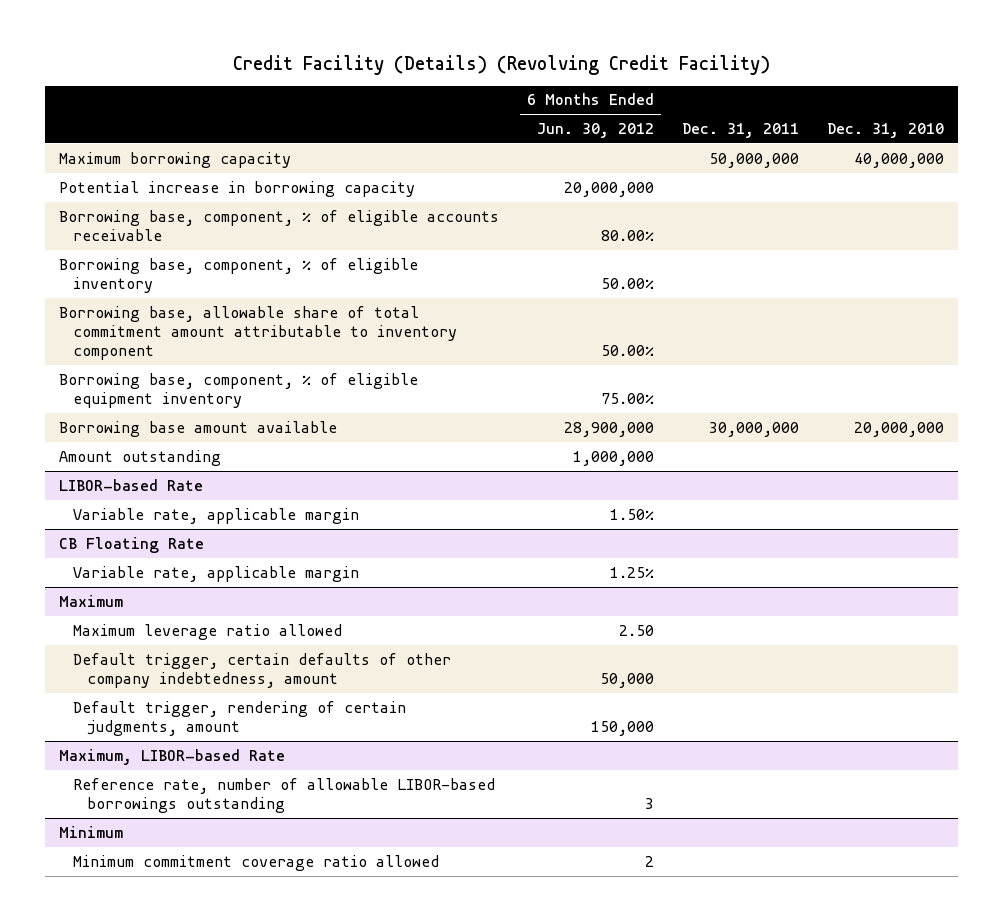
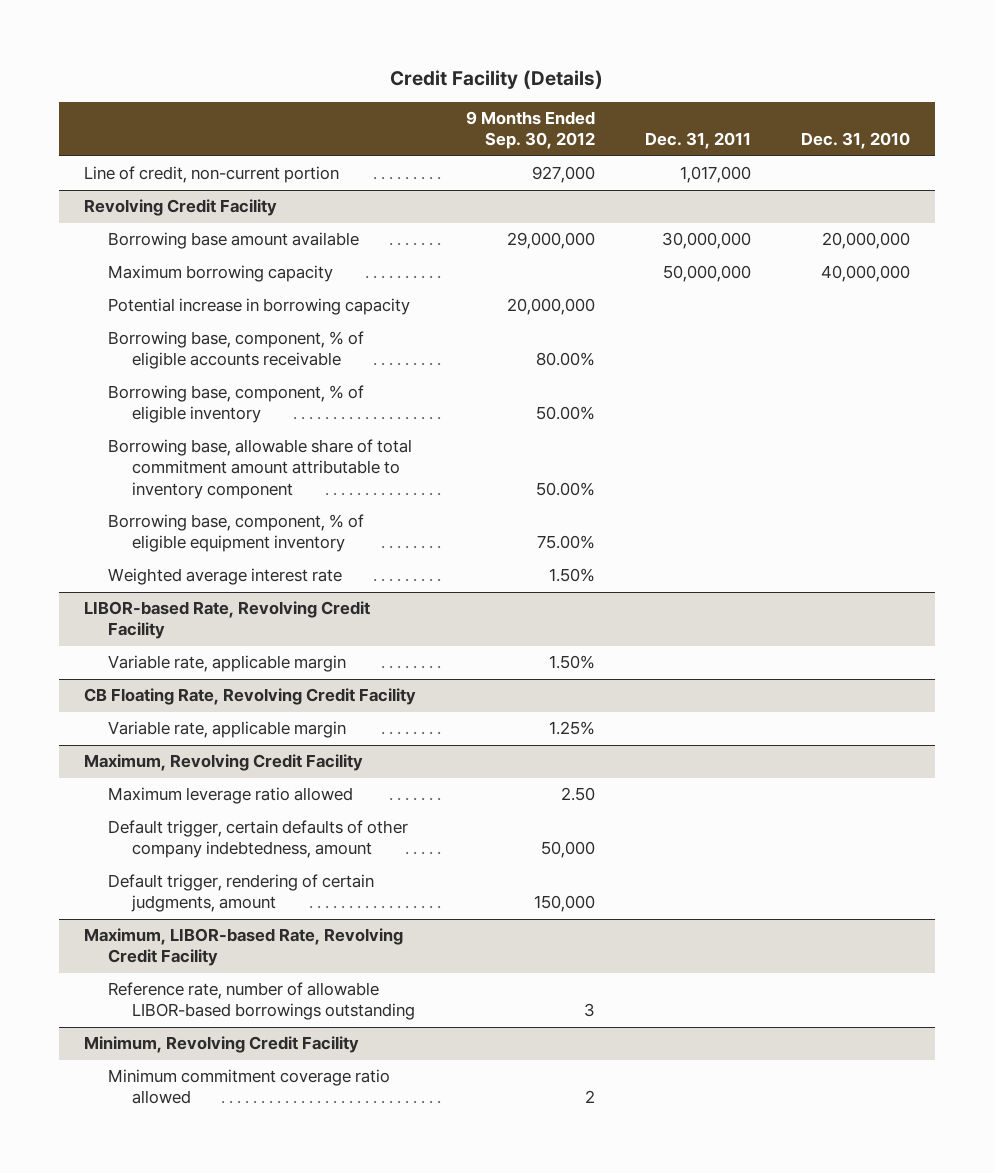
- Credit Facility (Details) (Revolving Credit Facility)
+ Credit Facility (Details)
- | 6 Months Ended Jun. 30, 2012 | Dec. 31, 2011 | Dec. 31, 2010
+ | 9 Months Ended Sep. 30, 2012 | Dec. 31, 2011 | Dec. 31, 2010
- Maximum borrowing capacity | | 50,000,000 | 40,000,000
- Potential increase in borrowing capacity | 20,000,000 | |
- Borrowing base, component, % of eligible accounts receivable | 80.00% | |
- Borrowing base, component, % of eligible inventory | 50.00% | |
- Borrowing base, allowable share of total commitment amount attributable to inventory component | 50.00% | |
- Borrowing base, component, % of eligible equipment inventory | 75.00% | |
- Borrowing base amount available | 28,900,000 | 30,000,000 | 20,000,000
- Amount outstanding | 1,000,000 | |
- LIBOR-based Rate
+ Line of credit, non-current portion | 927,000 | 1,017,000 |
+ Revolving Credit Facility
+ Borrowing base amount available | 29,000,000 | 30,000,000 | 20,000,000
+ Maximum borrowing capacity | | 50,000,000 | 40,000,000
+ Potential increase in borrowing capacity | 20,000,000 | |
+ Borrowing base, component, % of eligible accounts receivable | 80.00% | |
+ Borrowing base, component, % of eligible inventory | 50.00% | |
+ Borrowing base, allowable share of total commitment amount attributable to inventory component | 50.00% | |
+ Borrowing base, component, % of eligible equipment inventory | 75.00% | |
+ Weighted average interest rate | 1.50% | |
+ LIBOR-based Rate, Revolving Credit Facility
- CB Floating Rate
+ CB Floating Rate, Revolving Credit Facility
- Maximum
+ Maximum, Revolving Credit Facility
- Maximum, LIBOR-based Rate
+ Maximum, LIBOR-based Rate, Revolving Credit Facility
- Minimum
+ Minimum, Revolving Credit Facility

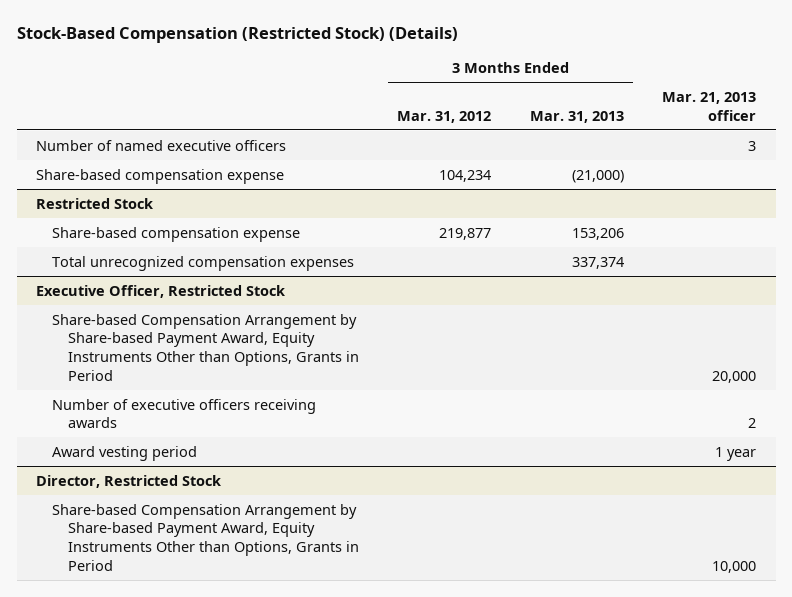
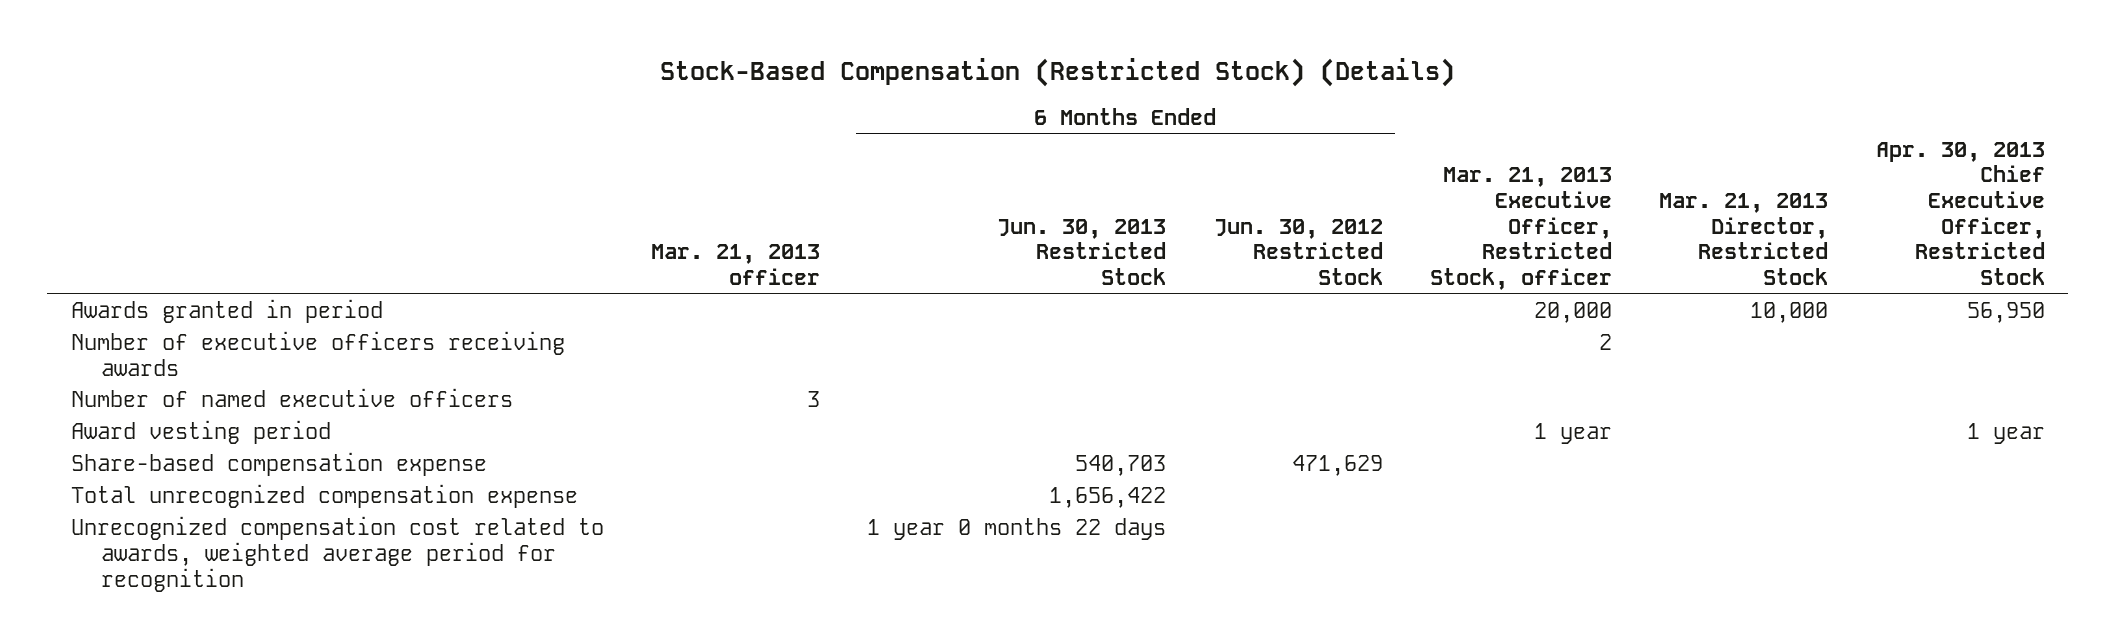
- | 3 Months Ended Mar. 31, 2012 | 3 Months Ended Mar. 31, 2013 | Mar. 21, 2013 officer
+ | Mar. 21, 2013 officer | 6 Months Ended Jun. 30, 2013 Restricted Stock | 6 Months Ended Jun. 30, 2012 Restricted Stock | Mar. 21, 2013 Executive Officer, Restricted Stock, officer | Mar. 21, 2013 Director, Restricted Stock | Apr. 30, 2013 Chief Executive Officer, Restricted Stock
+ Awards granted in period | | | | 20,000 | 10,000 | 56,950
+ Number of executive officers receiving awards | | | | 2 | |
+ Award vesting period | | | | 1 year | | 1 year
- Restricted Stock
- Share-based compensation expense | 219,877 | 153,206 |
- Total unrecognized compensation expenses | | 337,374 |
- Executive Officer, Restricted Stock
- Share-based Compensation Arrangement by Share-based Payment Award, Equity Instruments Other than Options, Grants in Period | | | 20,000
- Number of executive officers receiving awards | | | 2
- Award vesting period | | | 1 year
- Director, Restricted Stock
- Share-based Compensation Arrangement by Share-based Payment Award, Equity Instruments Other than Options, Grants in Period | | | 10,000
+ Total unrecognized compensation expense | | 1,656,422 | | | |
+ Unrecognized compensation cost related to awards, weighted average period for recognition | | 1 year 0 months 22 days | | | |

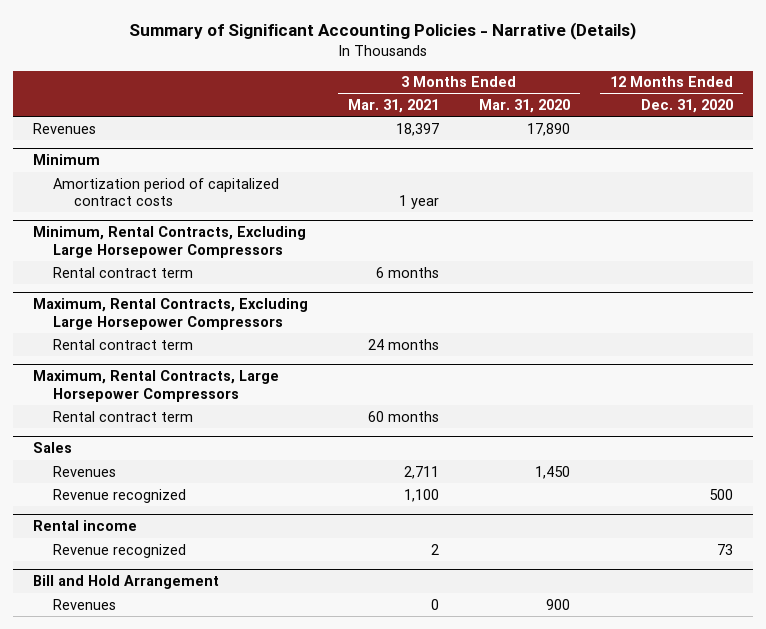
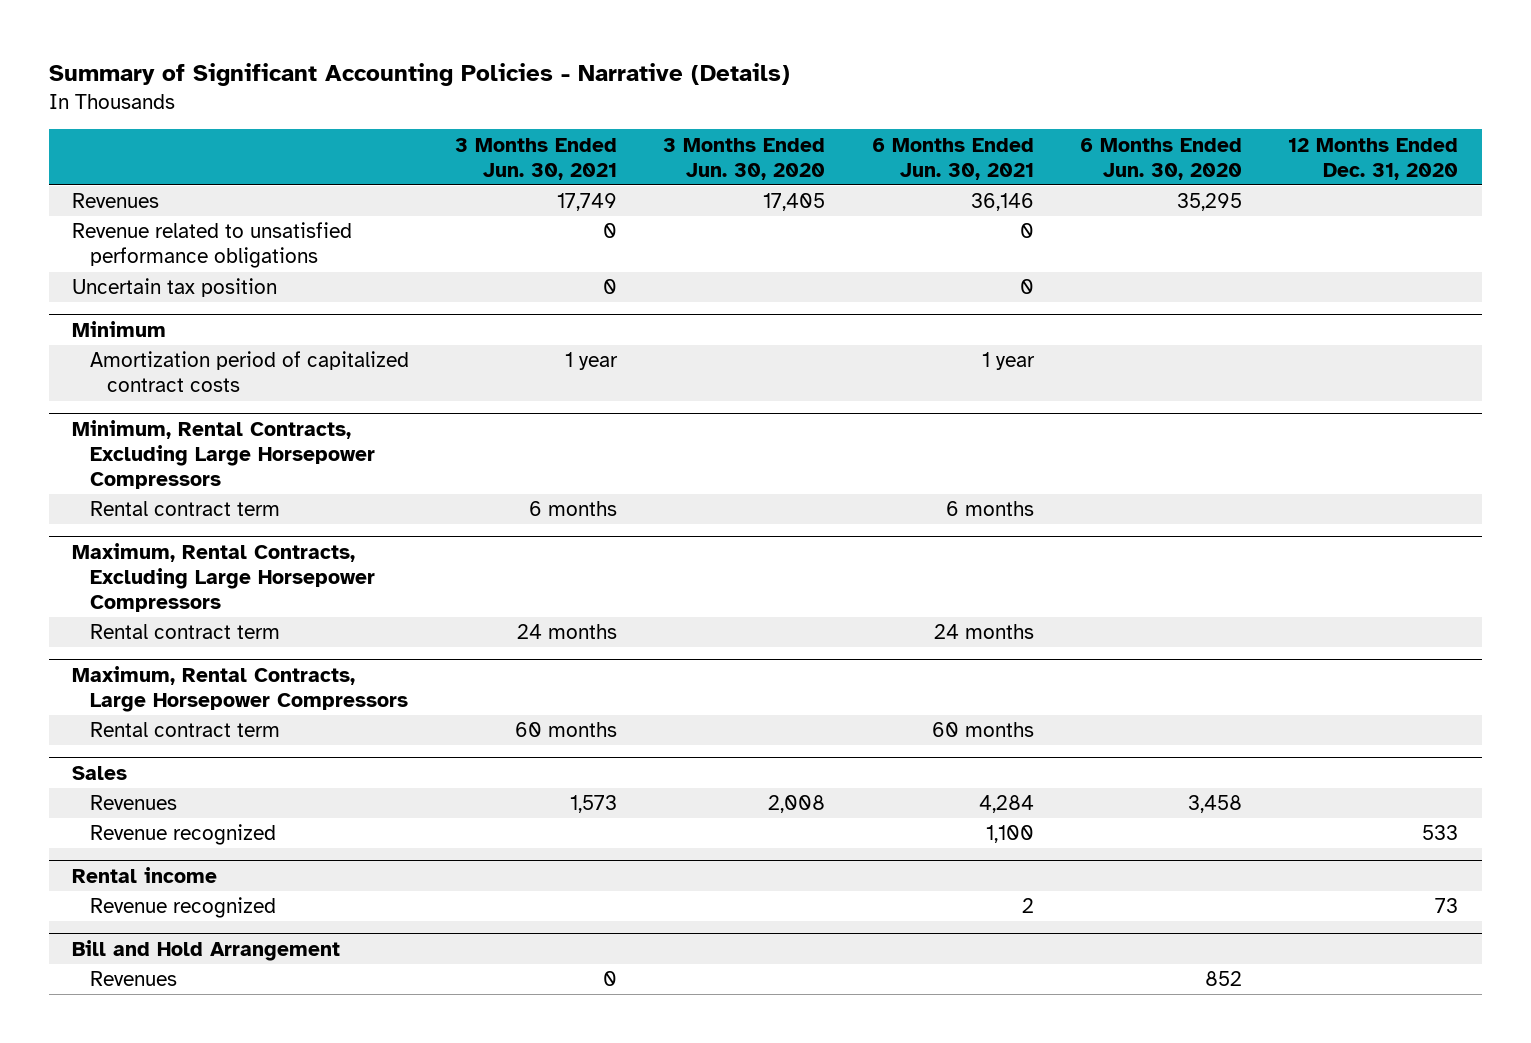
- | 3 Months Ended Mar. 31, 2021 | 3 Months Ended Mar. 31, 2020 | 12 Months Ended Dec. 31, 2020
+ | 3 Months Ended Jun. 30, 2021 | 3 Months Ended Jun. 30, 2020 | 6 Months Ended Jun. 30, 2021 | 6 Months Ended Jun. 30, 2020 | 12 Months Ended Dec. 31, 2020
+ Revenue related to unsatisfied performance obligations | 0 | | 0 | |
+ Uncertain tax position | 0 | | 0 | |
@ Sales
- Revenue recognized | 1,100 | | 500
+ Revenue recognized | | | 1,100 | | 533

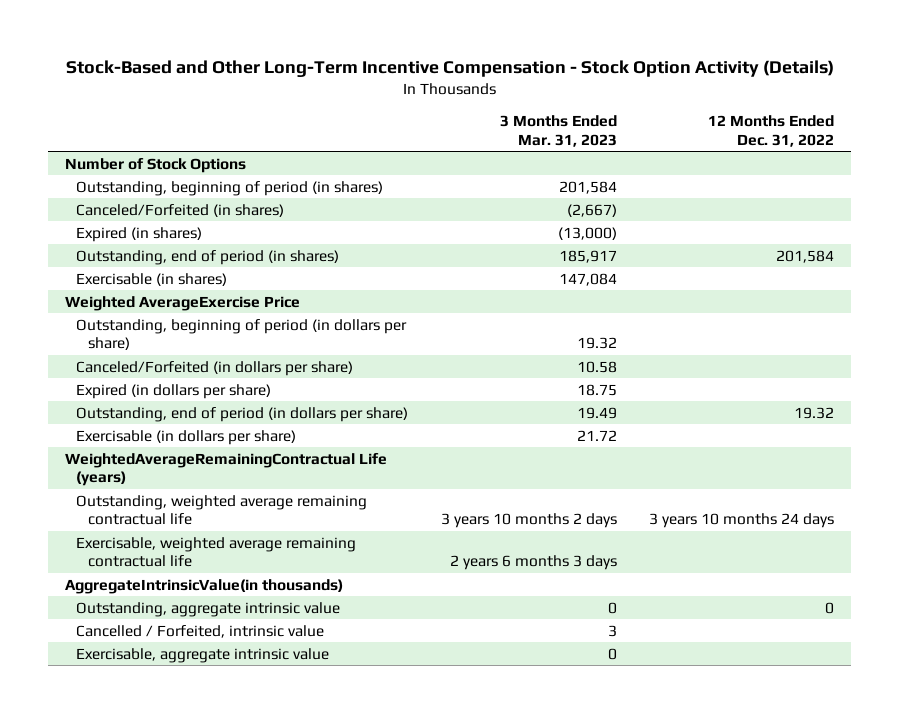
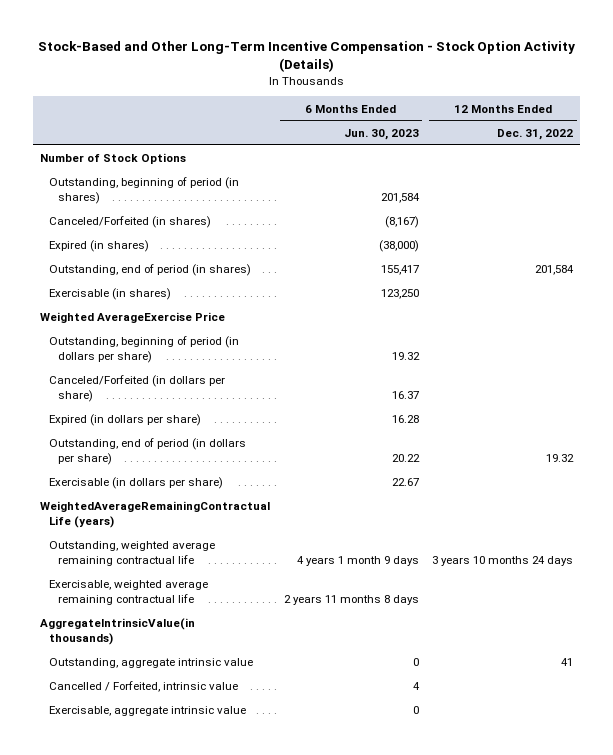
- | 3 Months Ended Mar. 31, 2023 | 12 Months Ended Dec. 31, 2022
+ | 6 Months Ended Jun. 30, 2023 | 12 Months Ended Dec. 31, 2022
- Outstanding, aggregate intrinsic value | 0 | 0
+ Outstanding, aggregate intrinsic value | 0 | 41

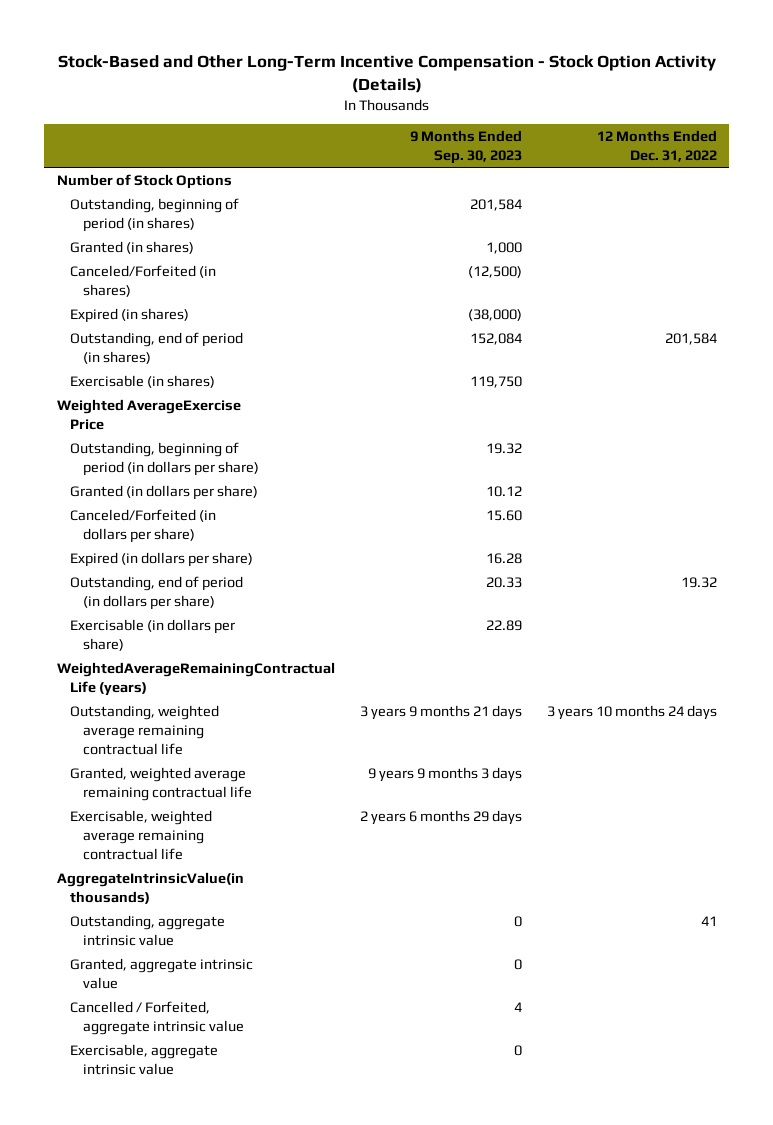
- | 6 Months Ended Jun. 30, 2023 | 12 Months Ended Dec. 31, 2022
+ | 9 Months Ended Sep. 30, 2023 | 12 Months Ended Dec. 31, 2022
+ Granted (in shares) | 1,000 |
+ Granted (in dollars per share) | 10.12 |
+ Granted, weighted average remaining contractual life | 9 years 9 months 3 days |
- Cancelled / Forfeited, intrinsic value | 4 |
+ Granted, aggregate intrinsic value | 0 |
+ Cancelled / Forfeited, aggregate intrinsic value | 4 |

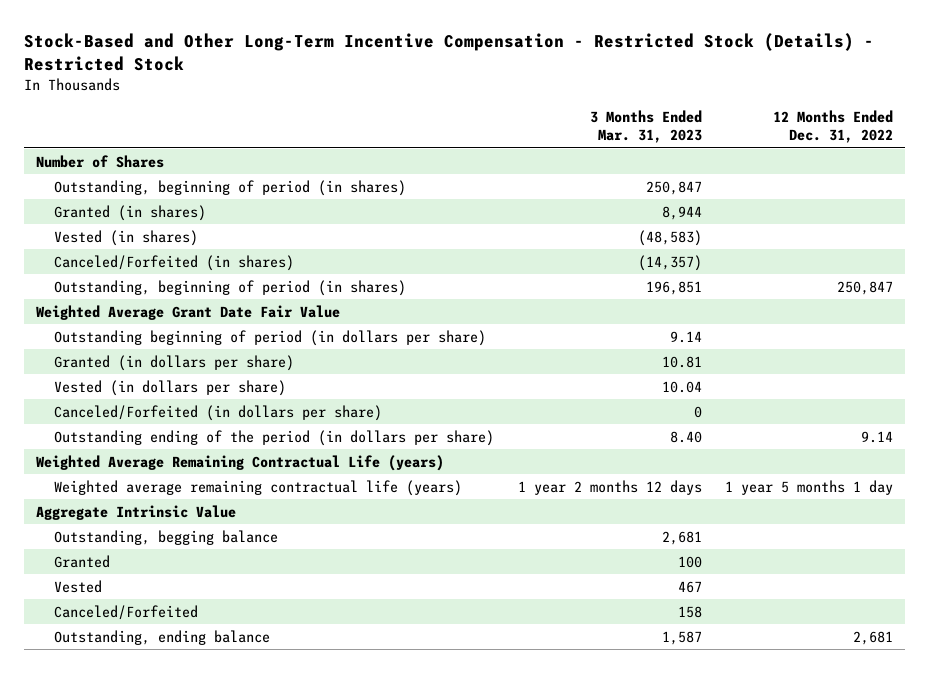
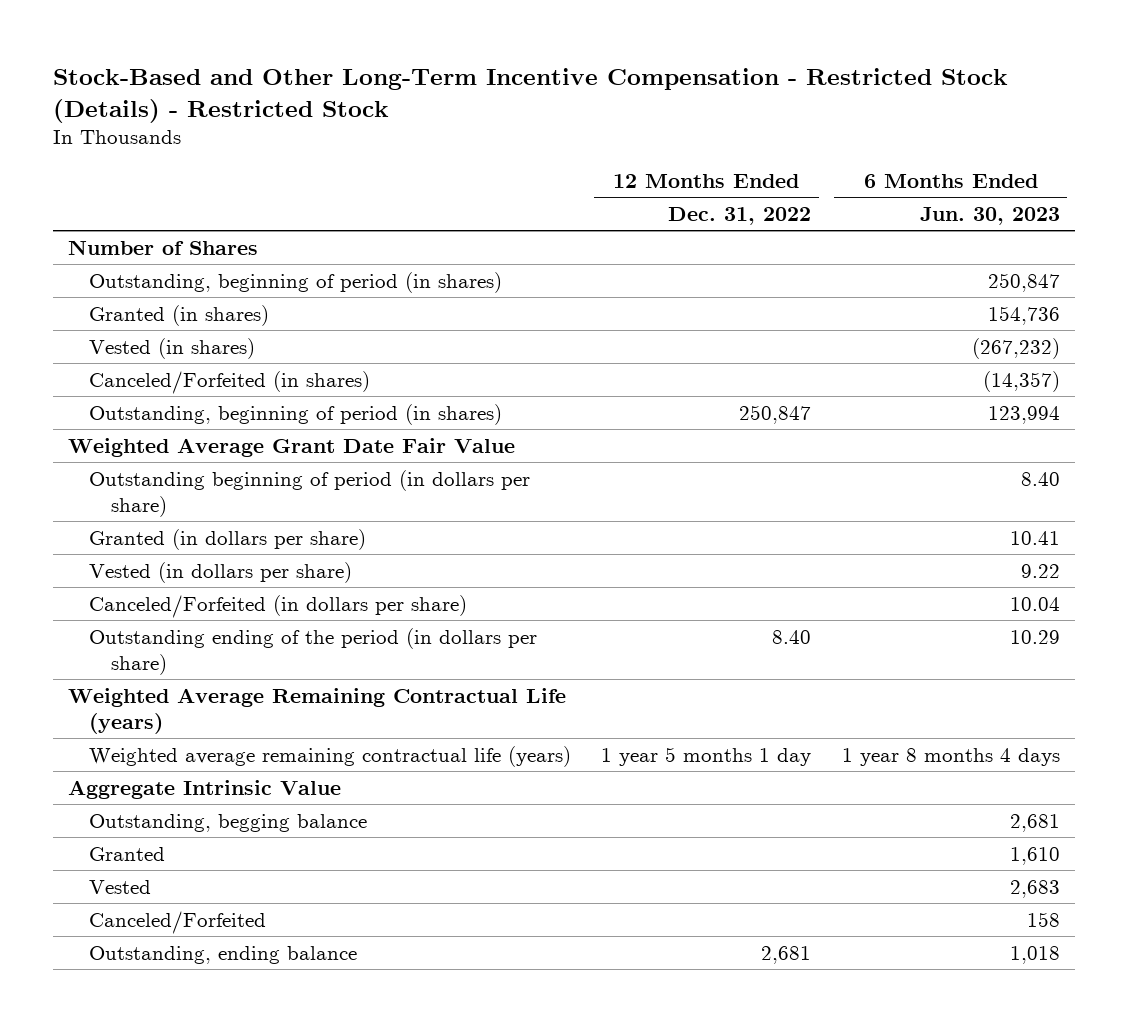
- | 3 Months Ended Mar. 31, 2023 | 12 Months Ended Dec. 31, 2022
+ | 12 Months Ended Dec. 31, 2022 | 6 Months Ended Jun. 30, 2023
- Outstanding ending of the period (in dollars per share) | 8.40 | 9.14
+ Outstanding ending of the period (in dollars per share) | 8.40 | 10.29

